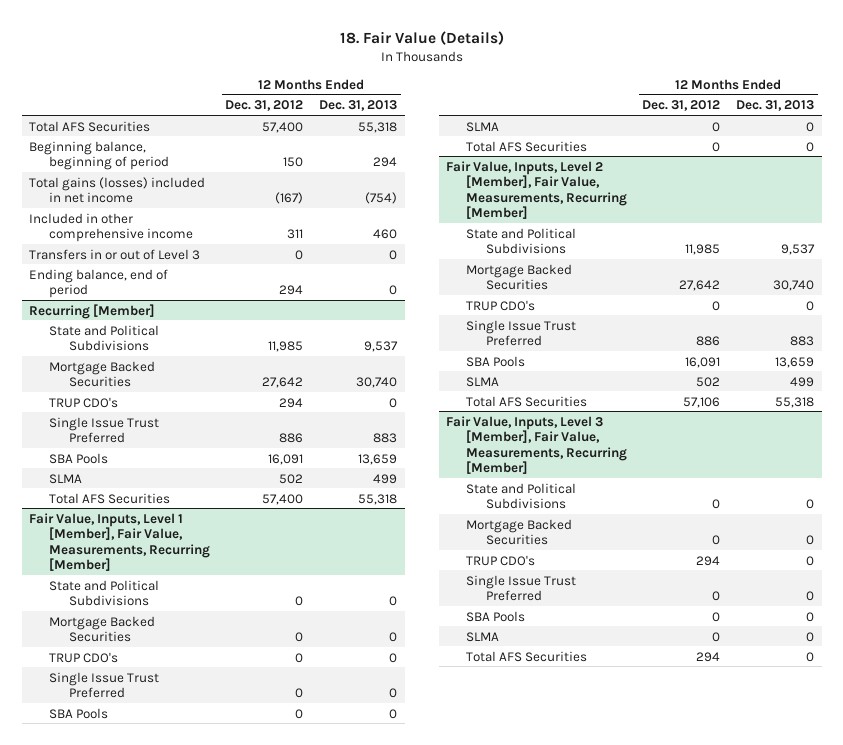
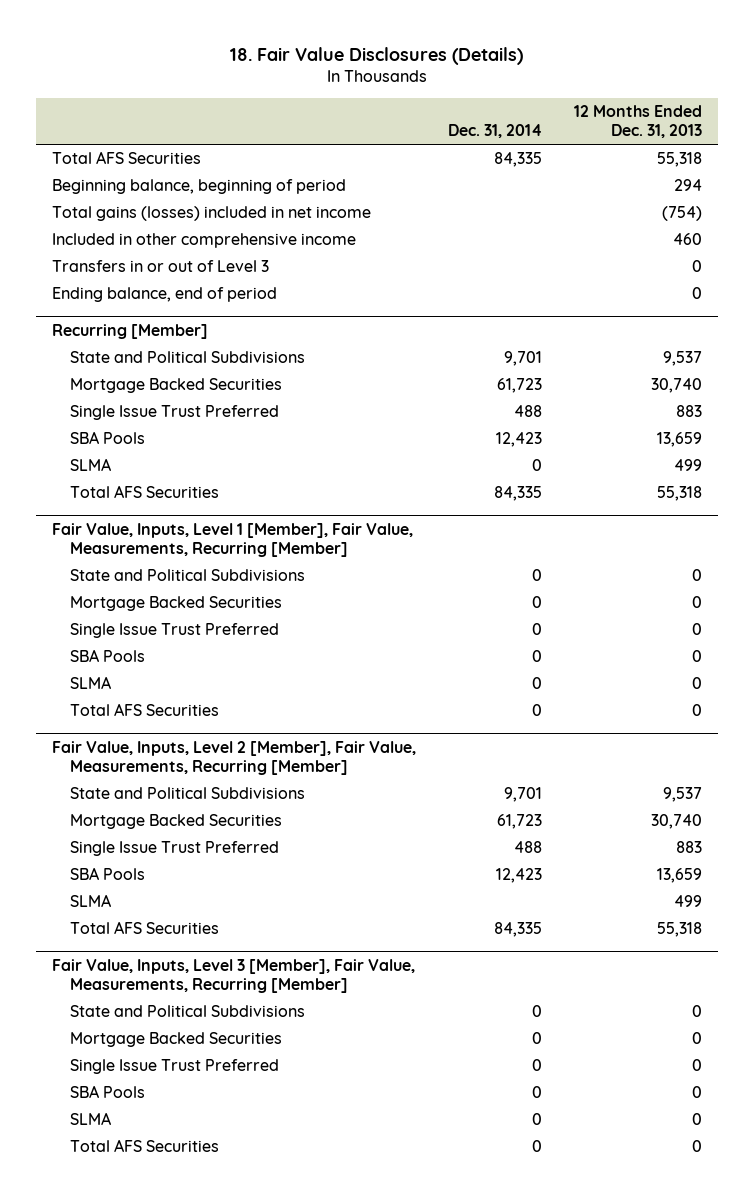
- 18. Fair Value (Details)
+ 18. Fair Value Disclosures (Details)
- | 12 Months Ended Dec. 31, 2012 | 12 Months Ended Dec. 31, 2013
+ | Dec. 31, 2014 | 12 Months Ended Dec. 31, 2013
@ Recurring [Member]
- TRUP CDO's | 294 | 0
@ Fair Value, Inputs, Level 1 [Member], Fair Value, Measurements, Recurring [Member]
- TRUP CDO's | 0 | 0
@ Fair Value, Inputs, Level 2 [Member], Fair Value, Measurements, Recurring [Member]
- TRUP CDO's | 0 | 0
@ Fair Value, Inputs, Level 3 [Member], Fair Value, Measurements, Recurring [Member]
- TRUP CDO's | 294 | 0

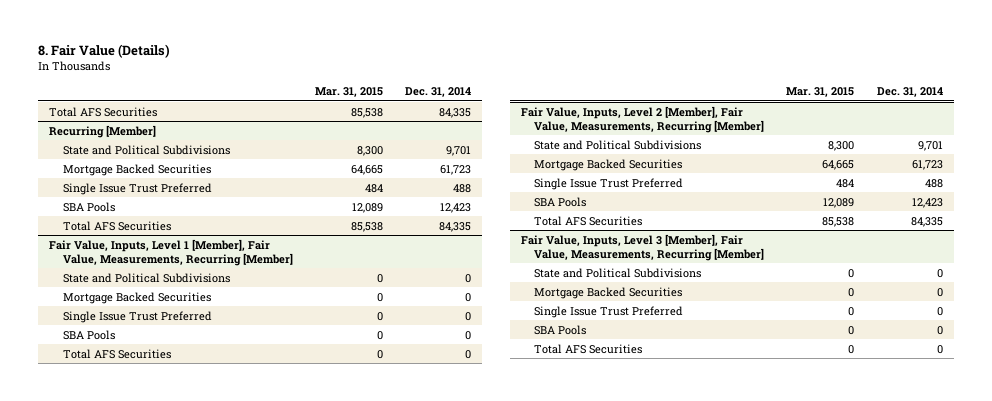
- 18. Fair Value Disclosures (Details)
+ 8. Fair Value (Details)
- | Dec. 31, 2014 | 12 Months Ended Dec. 31, 2013
+ | Mar. 31, 2015 | Dec. 31, 2014
- Beginning balance, beginning of period | | 294
- Total gains (losses) included in net income | | (754)
- Included in other comprehensive income | | 460
- Transfers in or out of Level 3 | | 0
- Ending balance, end of period | | 0
@ Recurring [Member]
- SLMA | 0 | 499
@ Fair Value, Inputs, Level 1 [Member], Fair Value, Measurements, Recurring [Member]
- SLMA | 0 | 0
@ Fair Value, Inputs, Level 2 [Member], Fair Value, Measurements, Recurring [Member]
- SLMA | | 499
@ Fair Value, Inputs, Level 3 [Member], Fair Value, Measurements, Recurring [Member]
- SLMA | 0 | 0

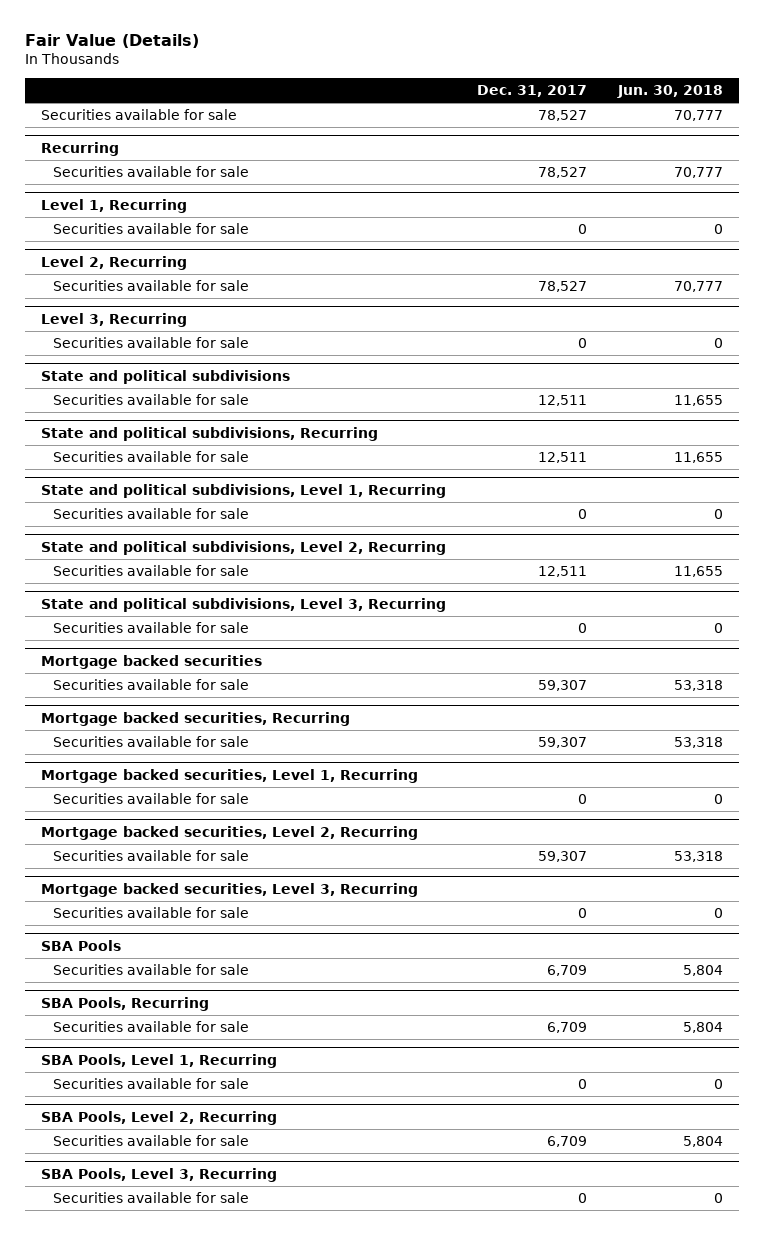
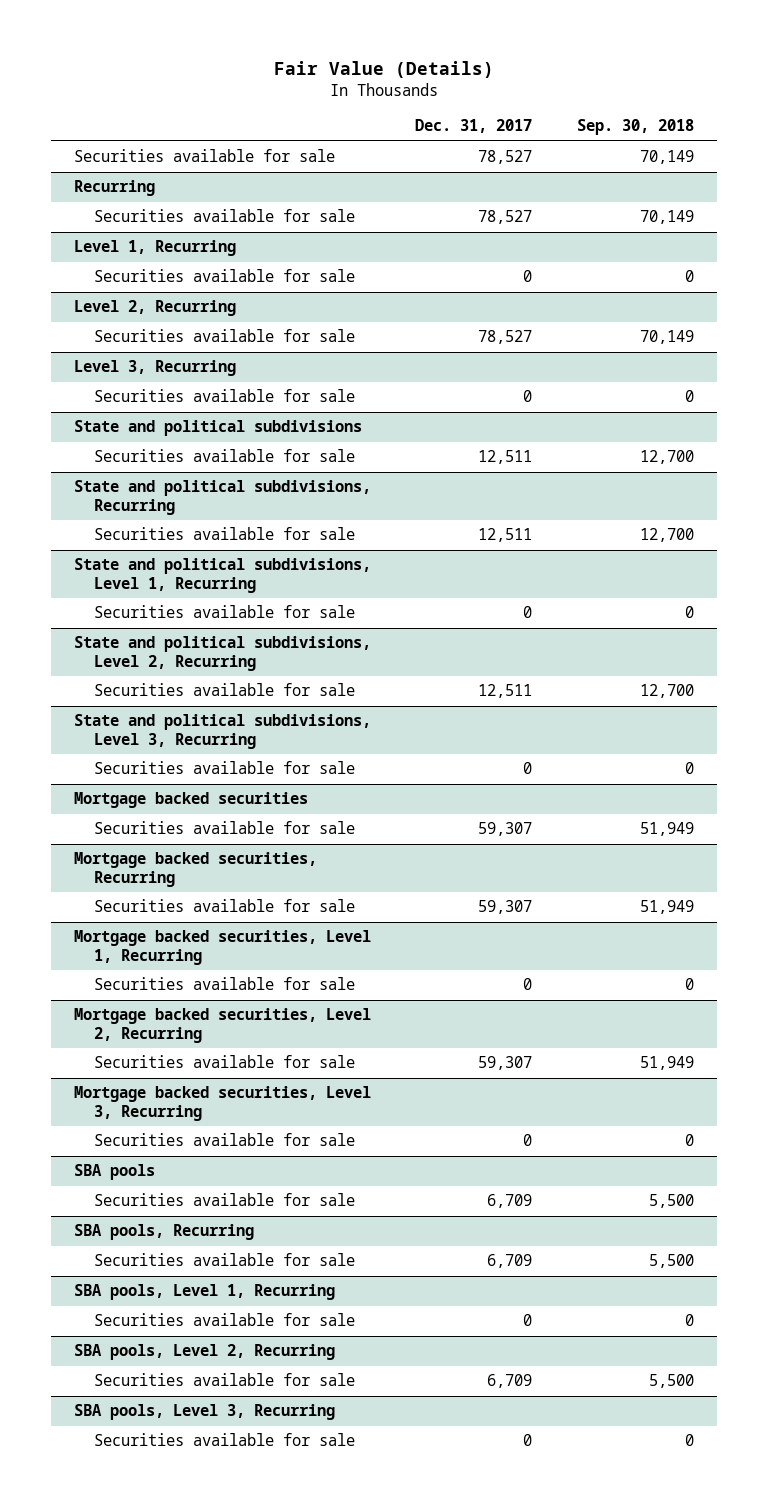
- | Dec. 31, 2017 | Jun. 30, 2018
+ | Dec. 31, 2017 | Sep. 30, 2018
- SBA Pools
+ SBA pools
- SBA Pools, Recurring
+ SBA pools, Recurring
- SBA Pools, Level 1, Recurring
+ SBA pools, Level 1, Recurring
- SBA Pools, Level 2, Recurring
+ SBA pools, Level 2, Recurring
- SBA Pools, Level 3, Recurring
+ SBA pools, Level 3, Recurring

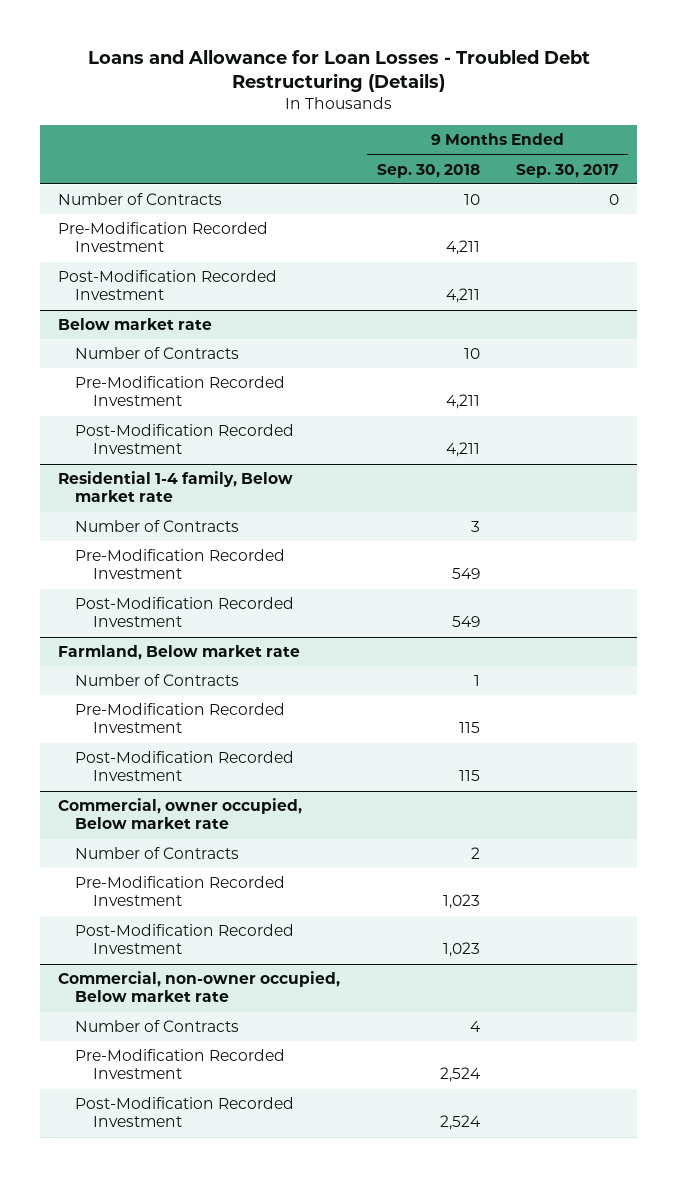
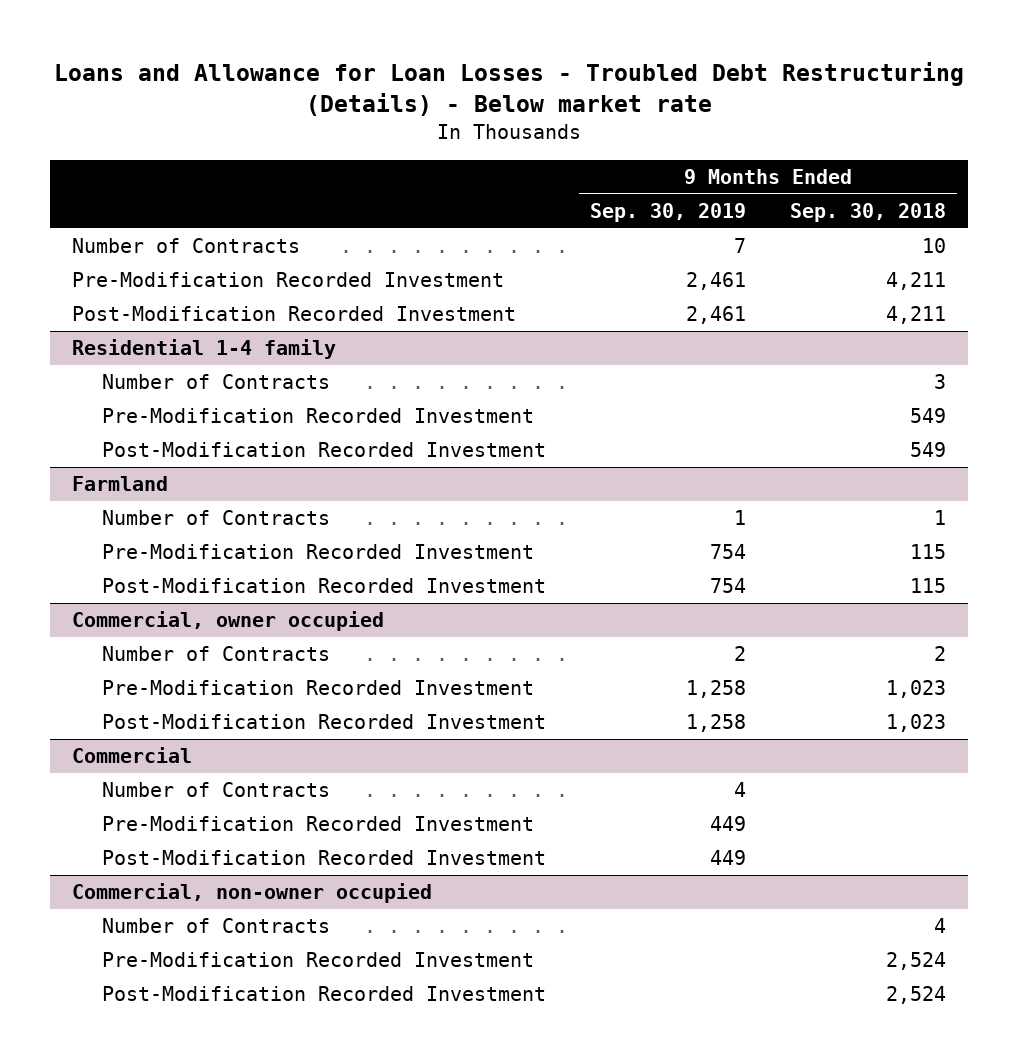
- Loans and Allowance for Loan Losses - Troubled Debt Restructuring (Details)
+ Loans and Allowance for Loan Losses - Troubled Debt Restructuring (Details) - Below market rate
- | 9 Months Ended Sep. 30, 2018 | 9 Months Ended Sep. 30, 2017
+ | 9 Months Ended Sep. 30, 2019 | 9 Months Ended Sep. 30, 2018
- Below market rate
- Number of Contracts | 10 |
- Pre-Modification Recorded Investment | 4,211 |
- Post-Modification Recorded Investment | 4,211 |
- Residential 1-4 family, Below market rate
+ Residential 1-4 family
- Farmland, Below market rate
+ Farmland
- Commercial, owner occupied, Below market rate
+ Commercial, owner occupied
- Commercial, non-owner occupied, Below market rate
+ Commercial
+ Number of Contracts | 4 |
+ Pre-Modification Recorded Investment | 449 |
+ Post-Modification Recorded Investment | 449 |
+ Commercial, non-owner occupied

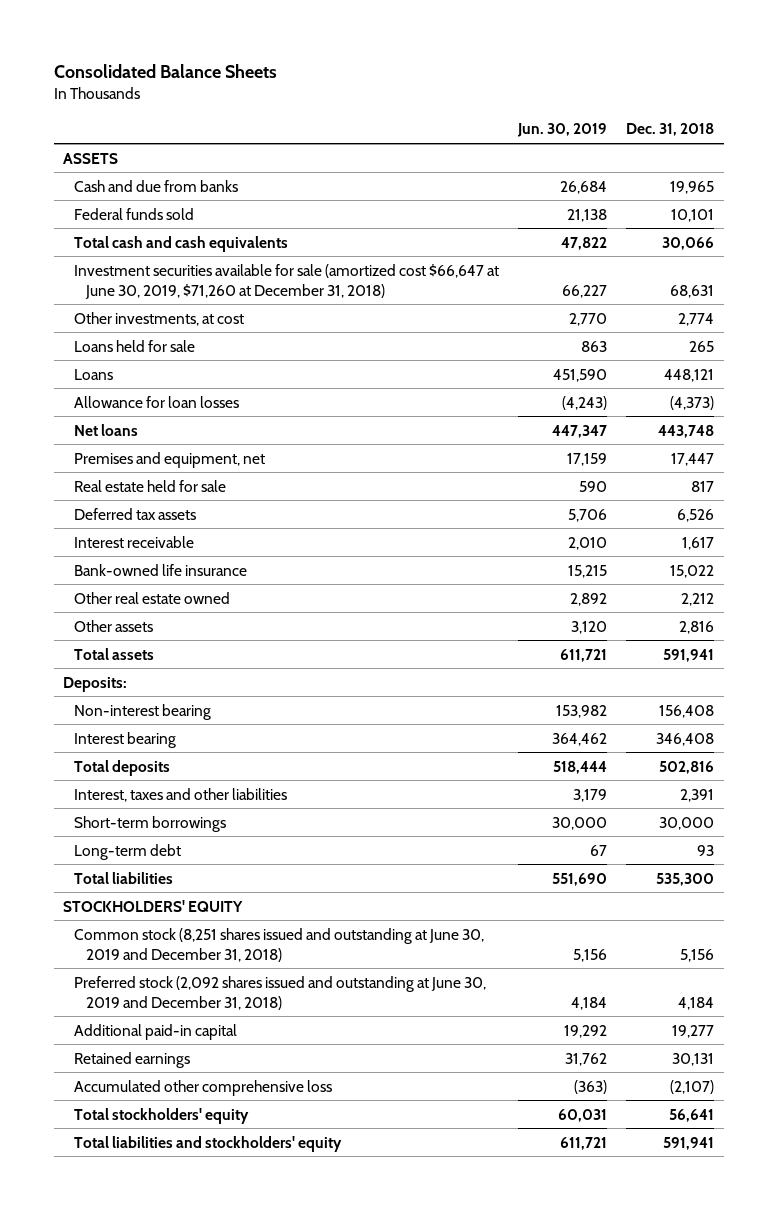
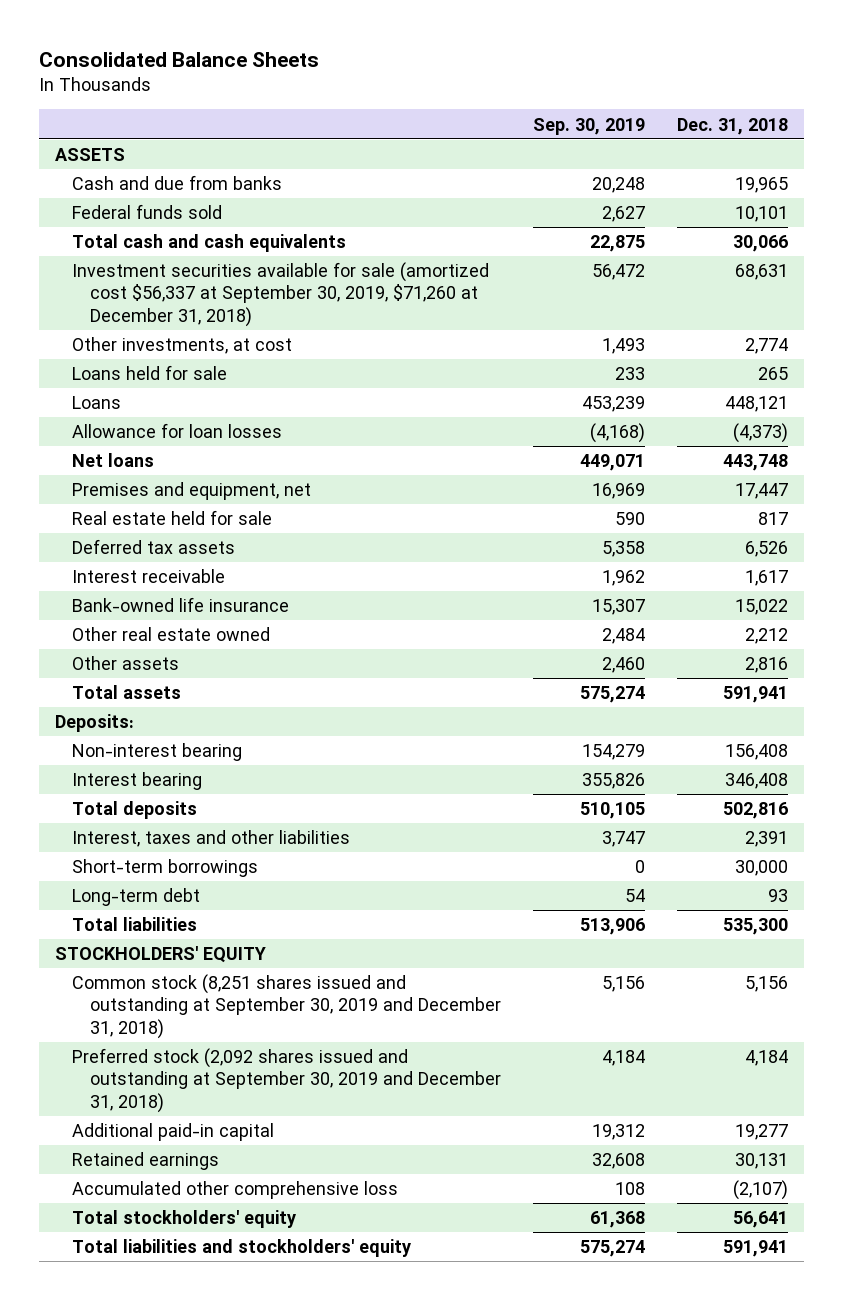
- | Jun. 30, 2019 | Dec. 31, 2018
+ | Sep. 30, 2019 | Dec. 31, 2018
- Investment securities available for sale (amortized cost $66,647 at June 30, 2019, $71,260 at December 31, 2018) | 66,227 | 68,631
+ Investment securities available for sale (amortized cost $56,337 at September 30, 2019, $71,260 at December 31, 2018) | 56,472 | 68,631
- Common stock (8,251 shares issued and outstanding at June 30, 2019 and December 31, 2018) | 5,156 | 5,156
- Preferred stock (2,092 shares issued and outstanding at June 30, 2019 and December 31, 2018) | 4,184 | 4,184
+ Common stock (8,251 shares issued and outstanding at September 30, 2019 and December 31, 2018) | 5,156 | 5,156
+ Preferred stock (2,092 shares issued and outstanding at September 30, 2019 and December 31, 2018) | 4,184 | 4,184

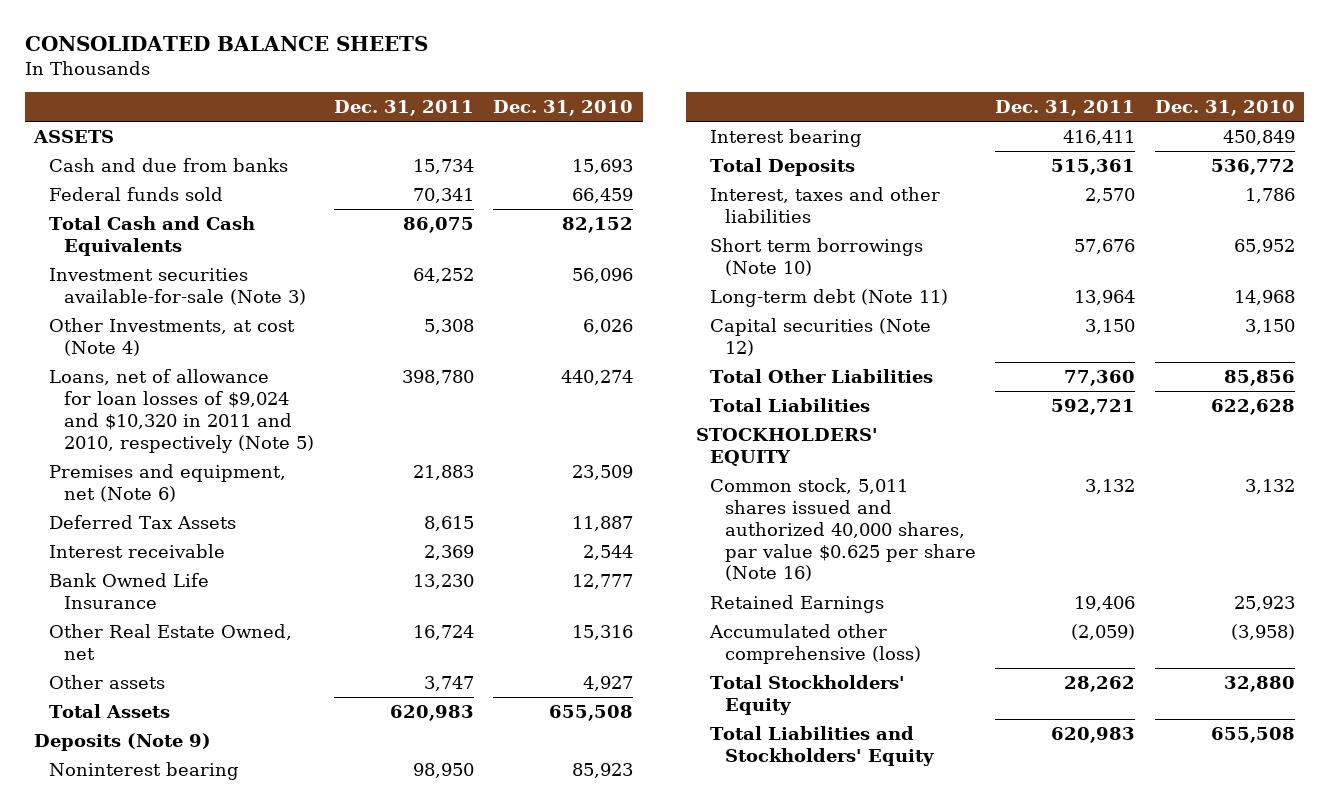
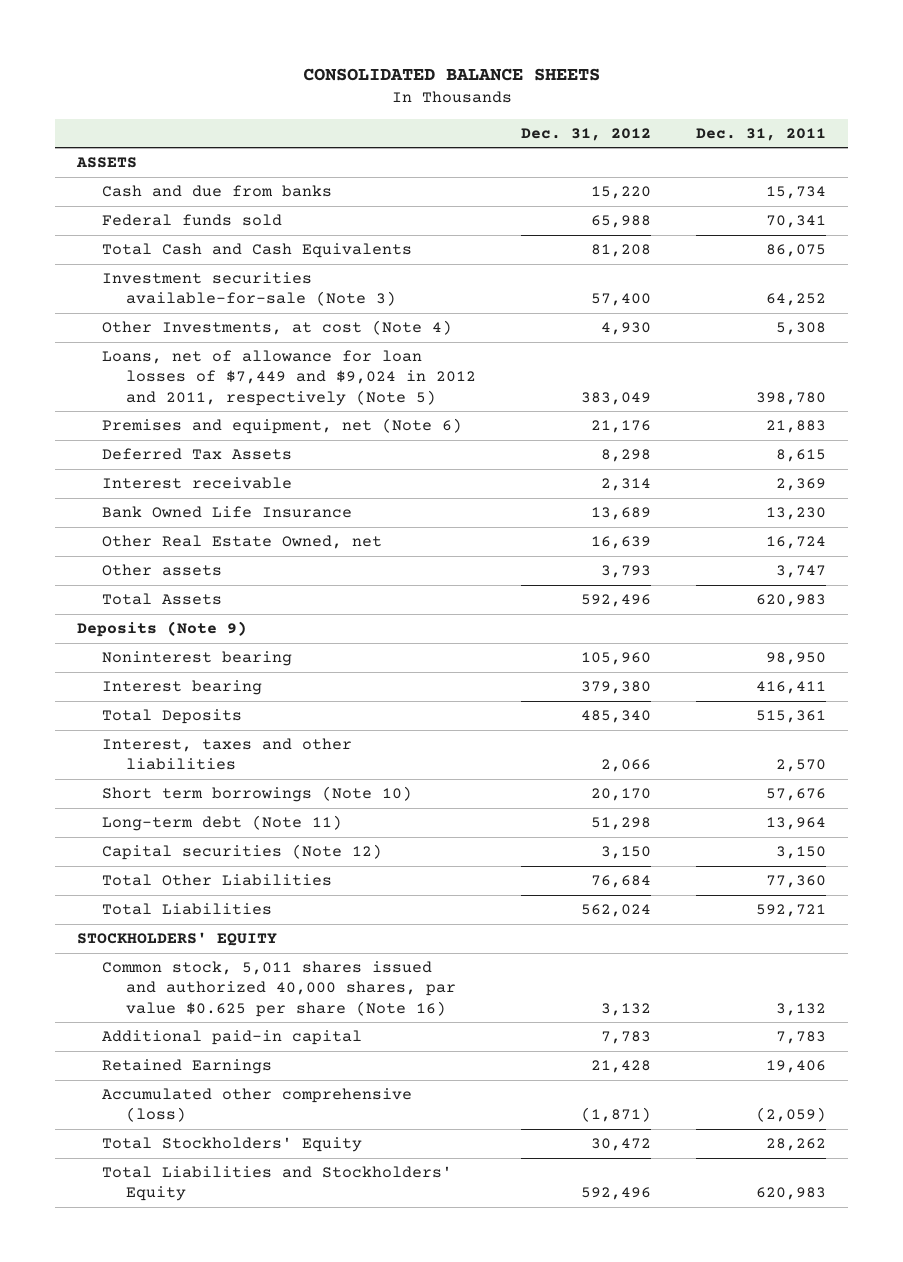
- | Dec. 31, 2011 | Dec. 31, 2010
+ | Dec. 31, 2012 | Dec. 31, 2011
- Loans, net of allowance for loan losses of $9,024 and $10,320 in 2011 and 2010, respectively (Note 5) | 398,780 | 440,274
+ Loans, net of allowance for loan losses of $7,449 and $9,024 in 2012 and 2011, respectively (Note 5) | 383,049 | 398,780
+ Additional paid-in capital | 7,783 | 7,783

